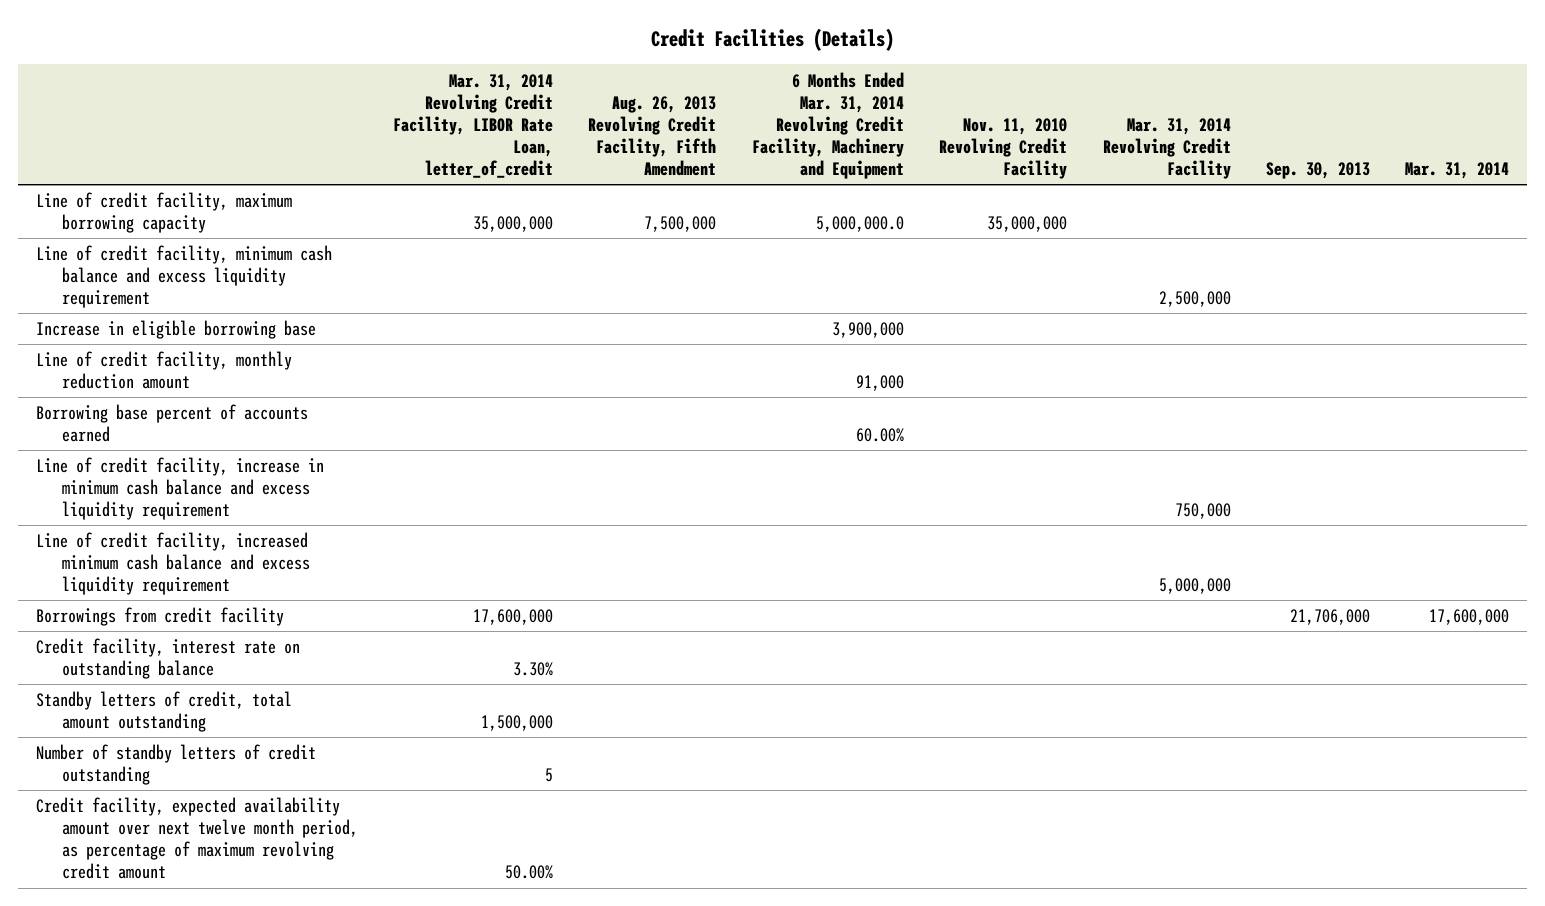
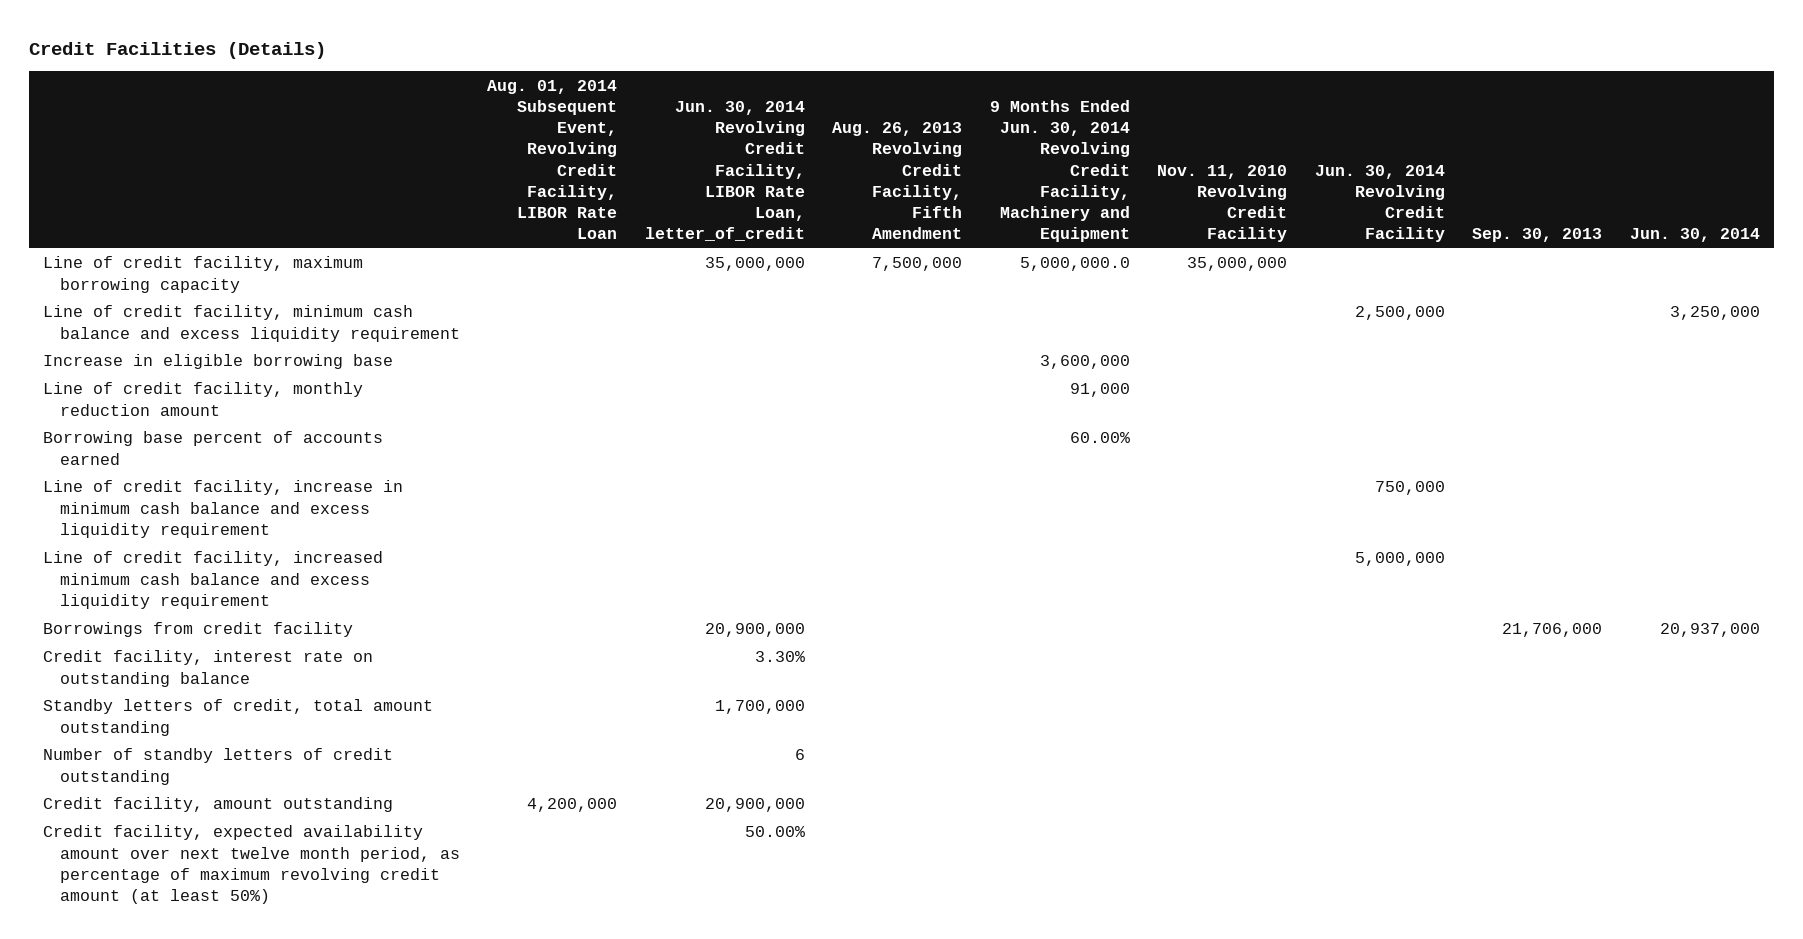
- | Mar. 31, 2014 Revolving Credit Facility, LIBOR Rate Loan, letter_of_credit | Aug. 26, 2013 Revolving Credit Facility, Fifth Amendment | 6 Months Ended Mar. 31, 2014 Revolving Credit Facility, Machinery and Equipment | Nov. 11, 2010 Revolving Credit Facility | Mar. 31, 2014 Revolving Credit Facility | Sep. 30, 2013 | Mar. 31, 2014
+ | Aug. 01, 2014 Subsequent Event, Revolving Credit Facility, LIBOR Rate Loan | Jun. 30, 2014 Revolving Credit Facility, LIBOR Rate Loan, letter_of_credit | Aug. 26, 2013 Revolving Credit Facility, Fifth Amendment | 9 Months Ended Jun. 30, 2014 Revolving Credit Facility, Machinery and Equipment | Nov. 11, 2010 Revolving Credit Facility | Jun. 30, 2014 Revolving Credit Facility | Sep. 30, 2013 | Jun. 30, 2014
- Credit facility, expected availability amount over next twelve month period, as percentage of maximum revolving credit amount | 50.00% | | | | | |
+ Credit facility, amount outstanding | 4,200,000 | 20,900,000 | | | | | |
+ Credit facility, expected availability amount over next twelve month period, as percentage of maximum revolving credit amount (at least 50%) | | 50.00% | | | | | |

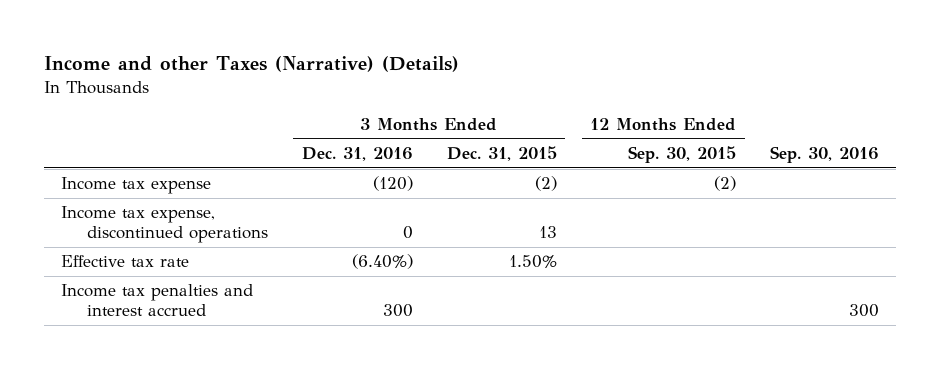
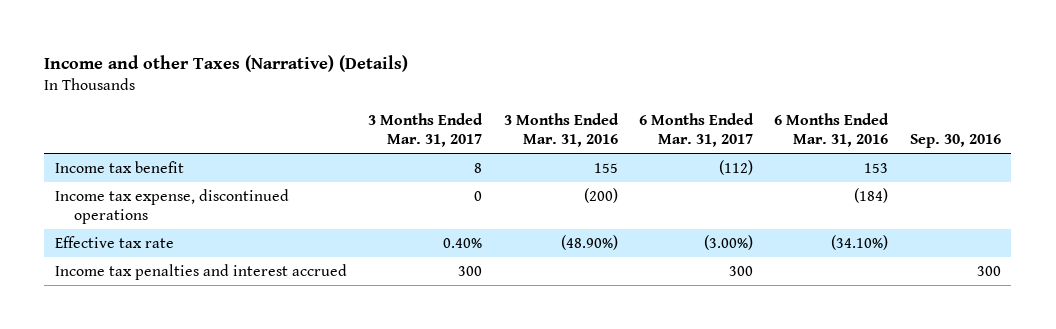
- | 3 Months Ended Dec. 31, 2016 | 3 Months Ended Dec. 31, 2015 | 12 Months Ended Sep. 30, 2015 | Sep. 30, 2016
+ | 3 Months Ended Mar. 31, 2017 | 3 Months Ended Mar. 31, 2016 | 6 Months Ended Mar. 31, 2017 | 6 Months Ended Mar. 31, 2016 | Sep. 30, 2016
- Income tax expense | (120) | (2) | (2) |
+ Income tax benefit | 8 | 155 | (112) | 153 |

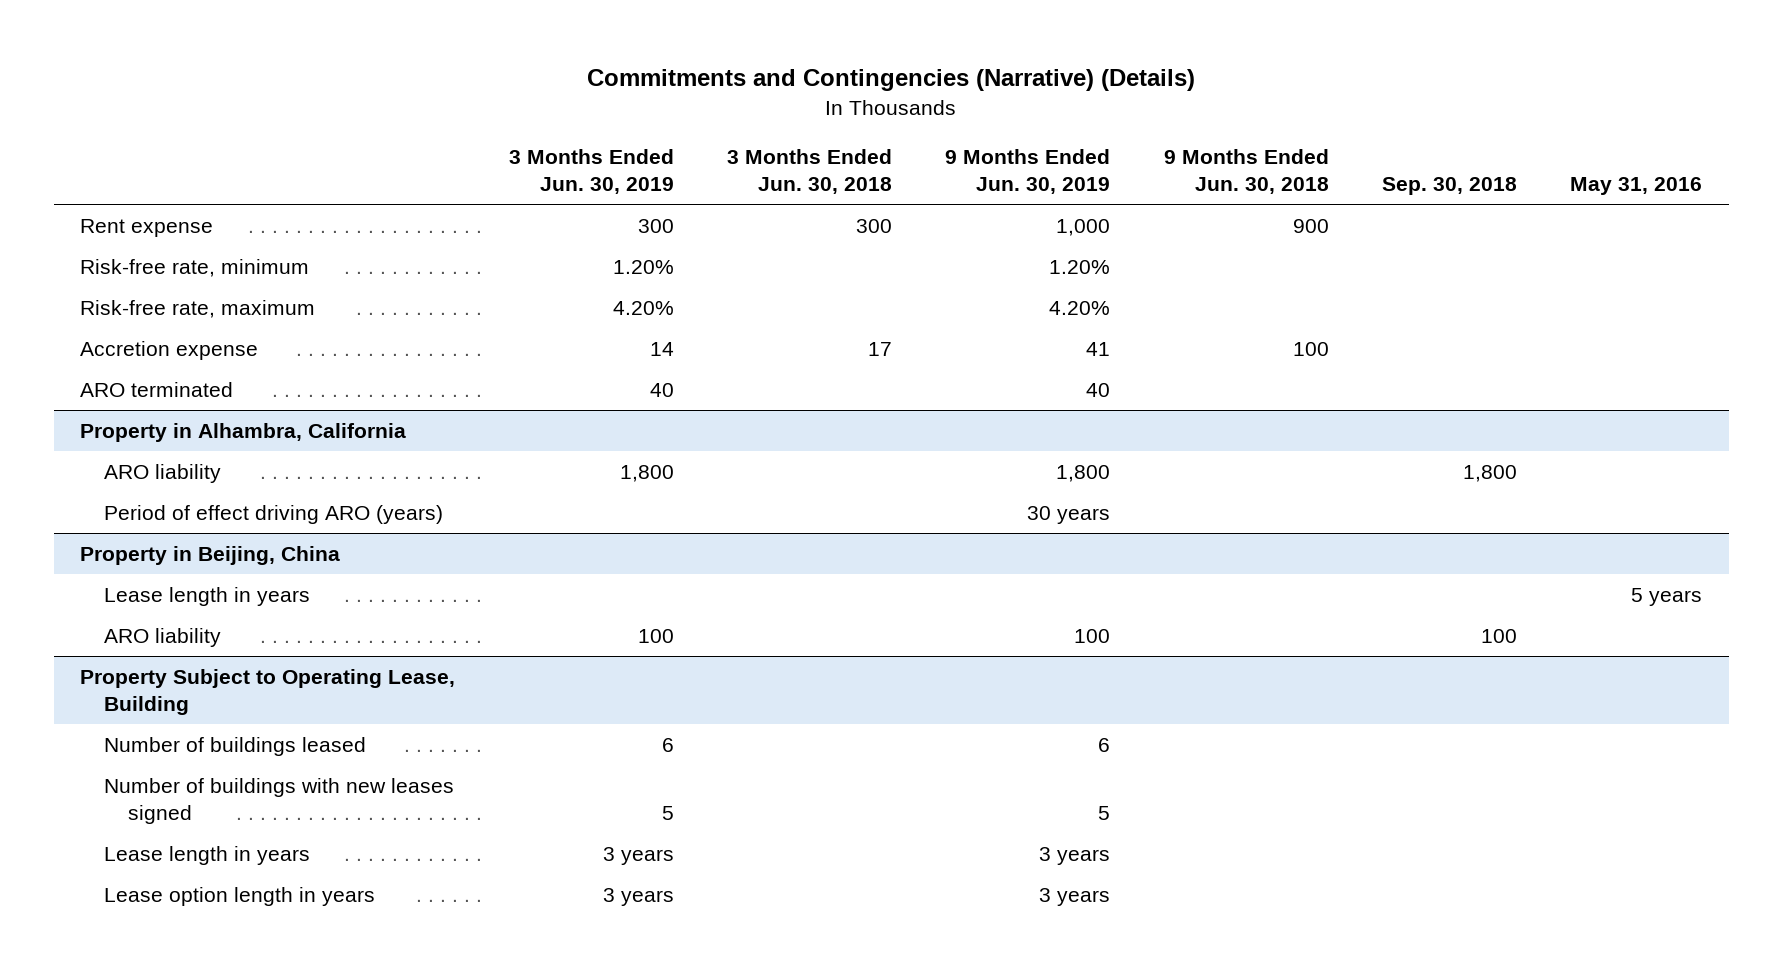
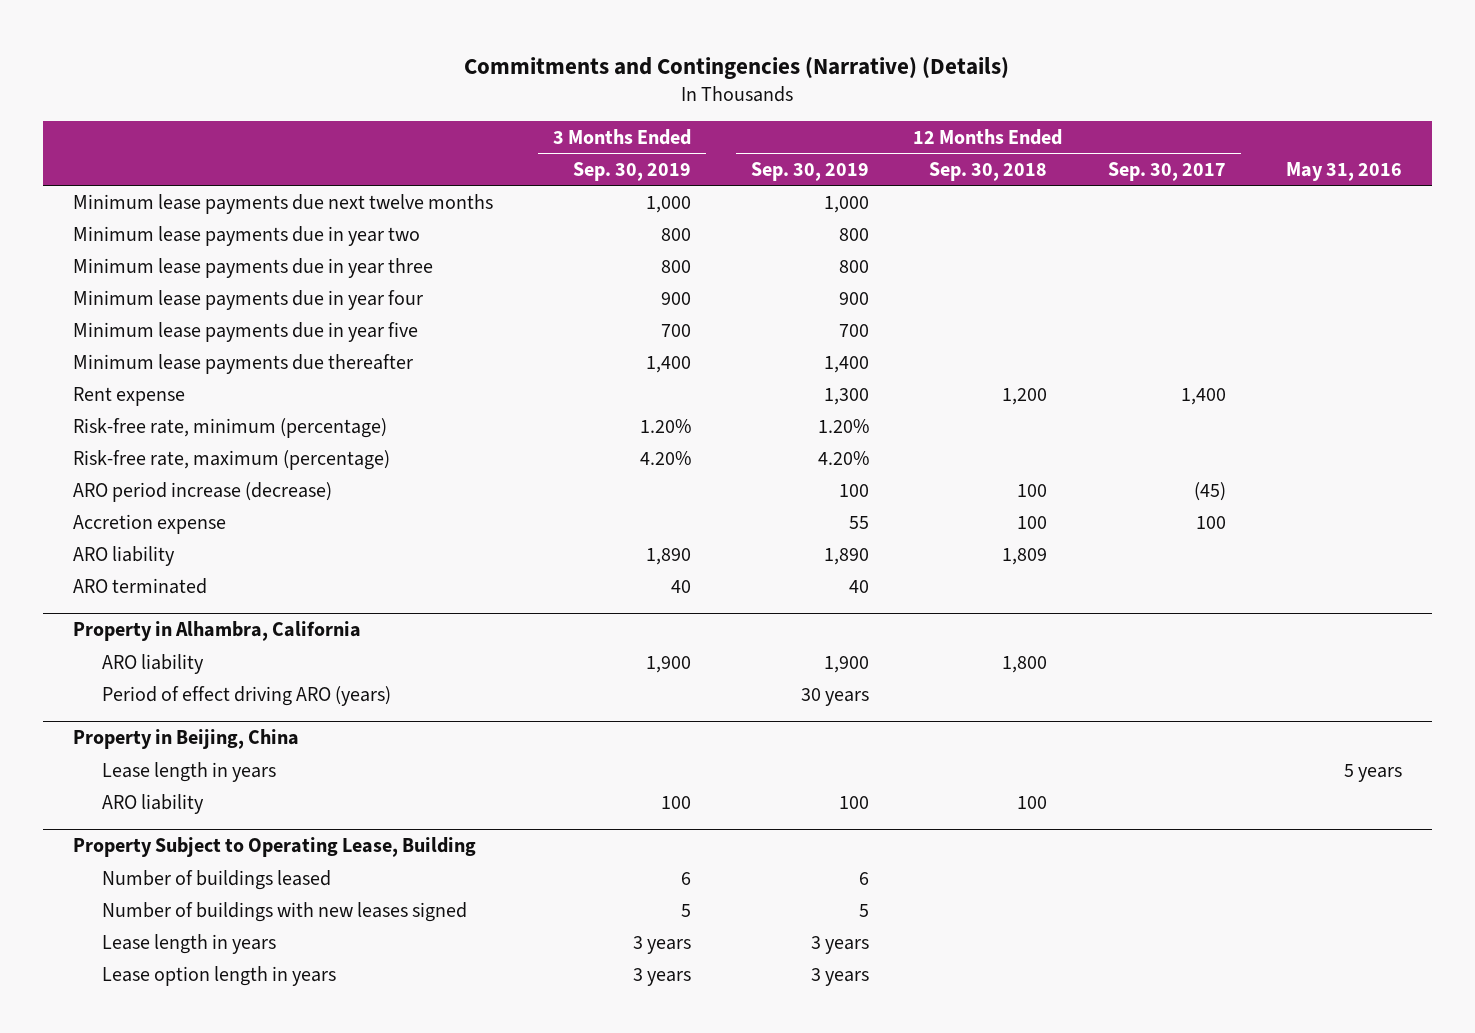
- | 3 Months Ended Jun. 30, 2019 | 3 Months Ended Jun. 30, 2018 | 9 Months Ended Jun. 30, 2019 | 9 Months Ended Jun. 30, 2018 | Sep. 30, 2018 | May 31, 2016
+ | 3 Months Ended Sep. 30, 2019 | 12 Months Ended Sep. 30, 2019 | 12 Months Ended Sep. 30, 2018 | 12 Months Ended Sep. 30, 2017 | May 31, 2016
+ Minimum lease payments due next twelve months | 1,000 | 1,000 | | |
+ Minimum lease payments due in year two | 800 | 800 | | |
+ Minimum lease payments due in year three | 800 | 800 | | |
+ Minimum lease payments due in year four | 900 | 900 | | |
+ Minimum lease payments due in year five | 700 | 700 | | |
+ Minimum lease payments due thereafter | 1,400 | 1,400 | | |
- Risk-free rate, minimum | 1.20% | | 1.20% | | |
- Risk-free rate, maximum | 4.20% | | 4.20% | | |
+ Risk-free rate, minimum (percentage) | 1.20% | 1.20% | | |
+ Risk-free rate, maximum (percentage) | 4.20% | 4.20% | | |
+ ARO period increase (decrease) | | 100 | 100 | (45) |
+ ARO liability | 1,890 | 1,890 | 1,809 | |

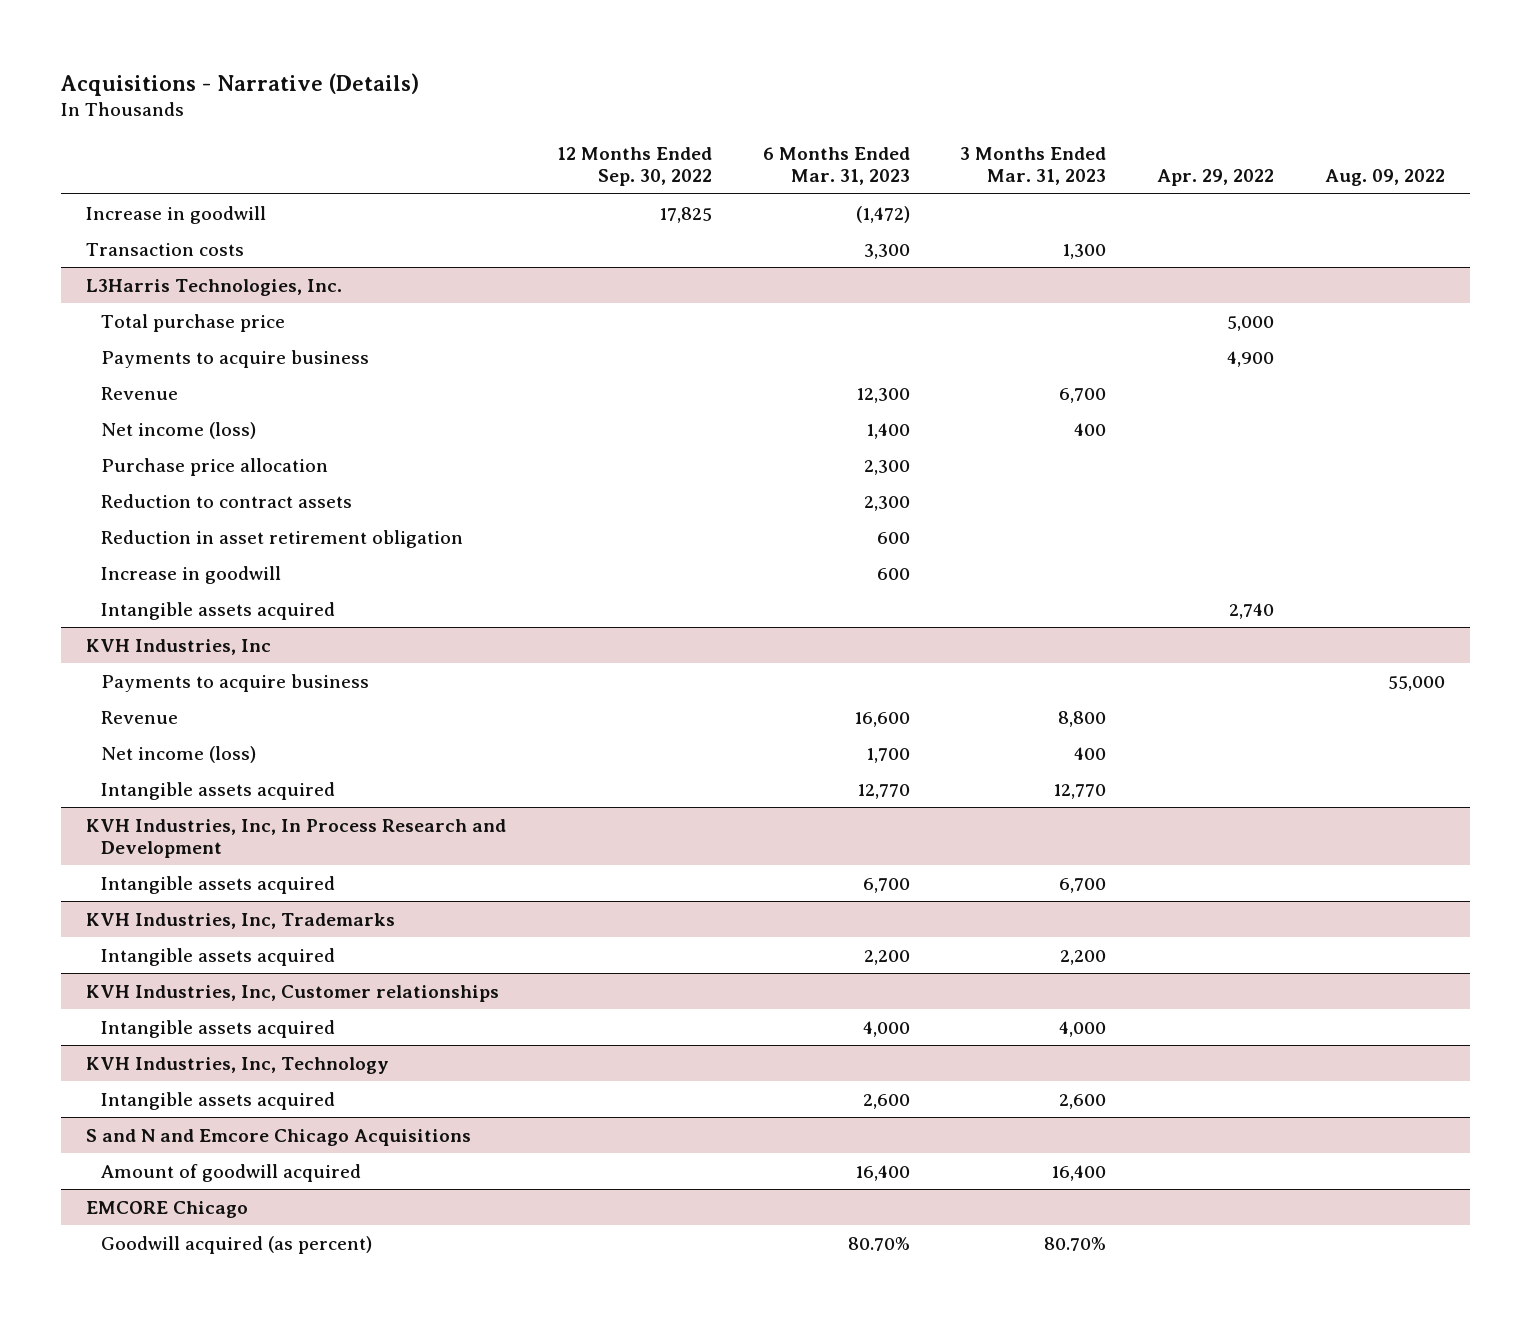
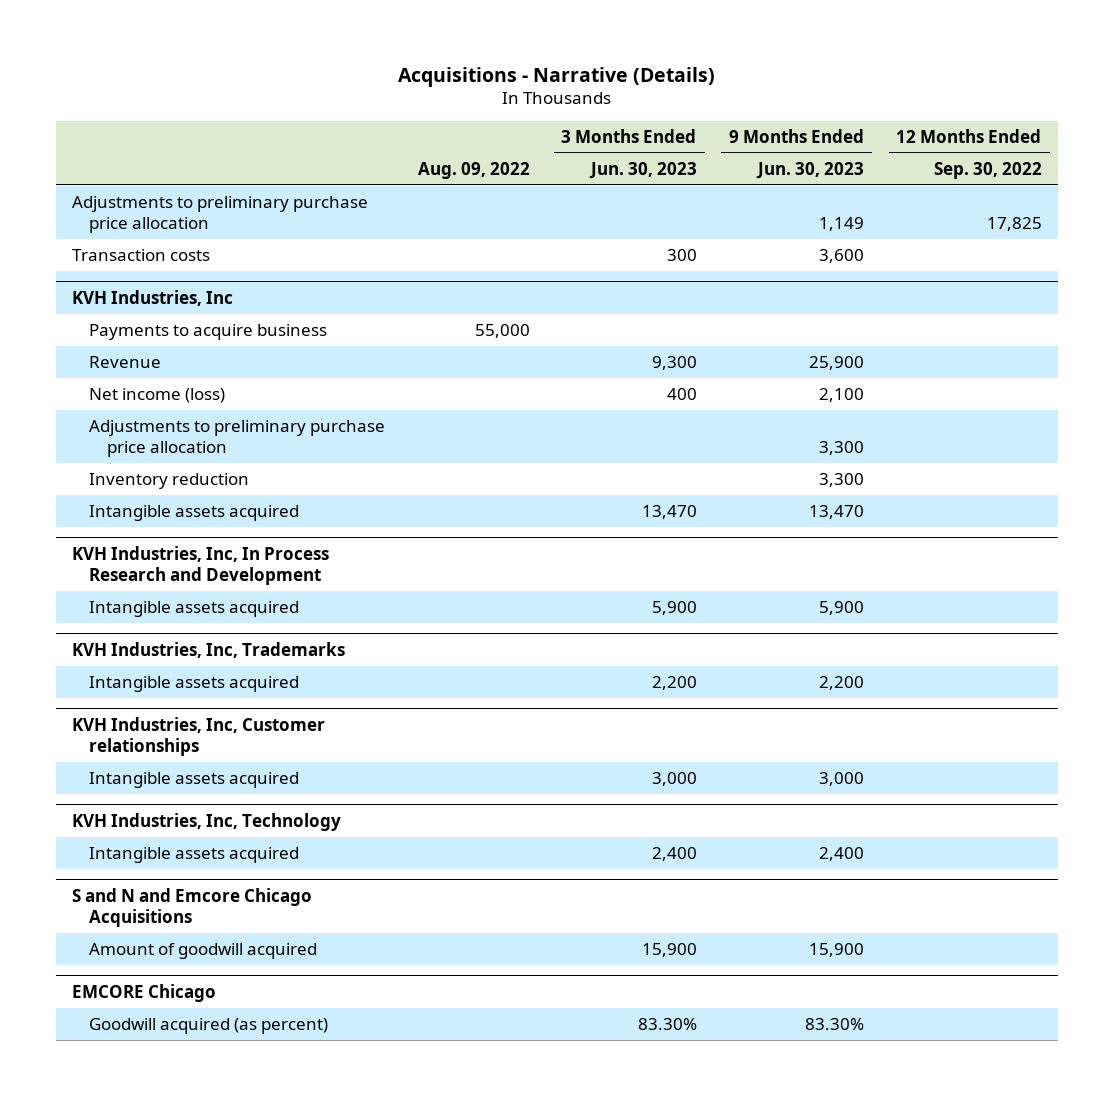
- | 12 Months Ended Sep. 30, 2022 | 6 Months Ended Mar. 31, 2023 | 3 Months Ended Mar. 31, 2023 | Apr. 29, 2022 | Aug. 09, 2022
+ | Aug. 09, 2022 | 3 Months Ended Jun. 30, 2023 | 9 Months Ended Jun. 30, 2023 | 12 Months Ended Sep. 30, 2022
- Increase in goodwill | 17,825 | (1,472) | | |
+ Adjustments to preliminary purchase price allocation | | | 1,149 | 17,825
- L3Harris Technologies, Inc.
- Total purchase price | | | | 5,000 |
- Payments to acquire business | | | | 4,900 |
- Revenue | | 12,300 | 6,700 | |
- Net income (loss) | | 1,400 | 400 | |
- Purchase price allocation | | 2,300 | | |
- Reduction to contract assets | | 2,300 | | |
- Reduction in asset retirement obligation | | 600 | | |
- Increase in goodwill | | 600 | | |
- Intangible assets acquired | | | | 2,740 |
@ KVH Industries, Inc
+ Adjustments to preliminary purchase price allocation | | | 3,300 |
+ Inventory reduction | | | 3,300 |

